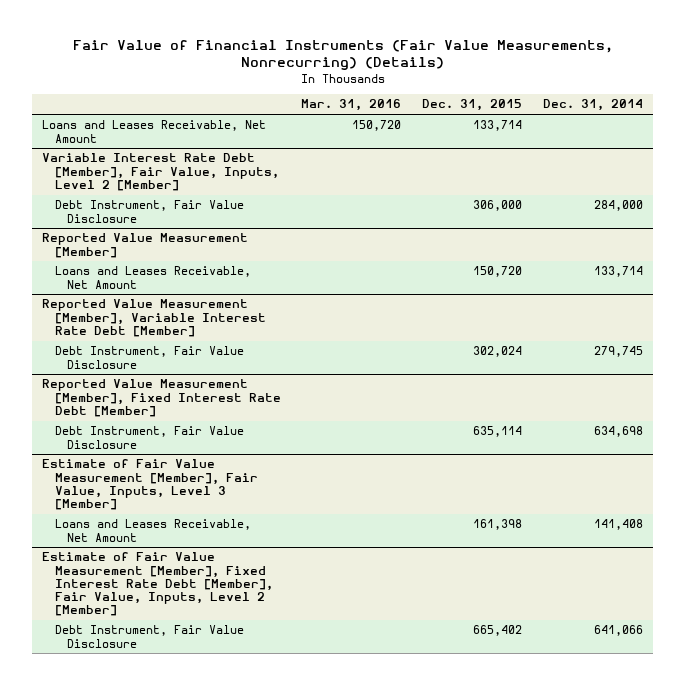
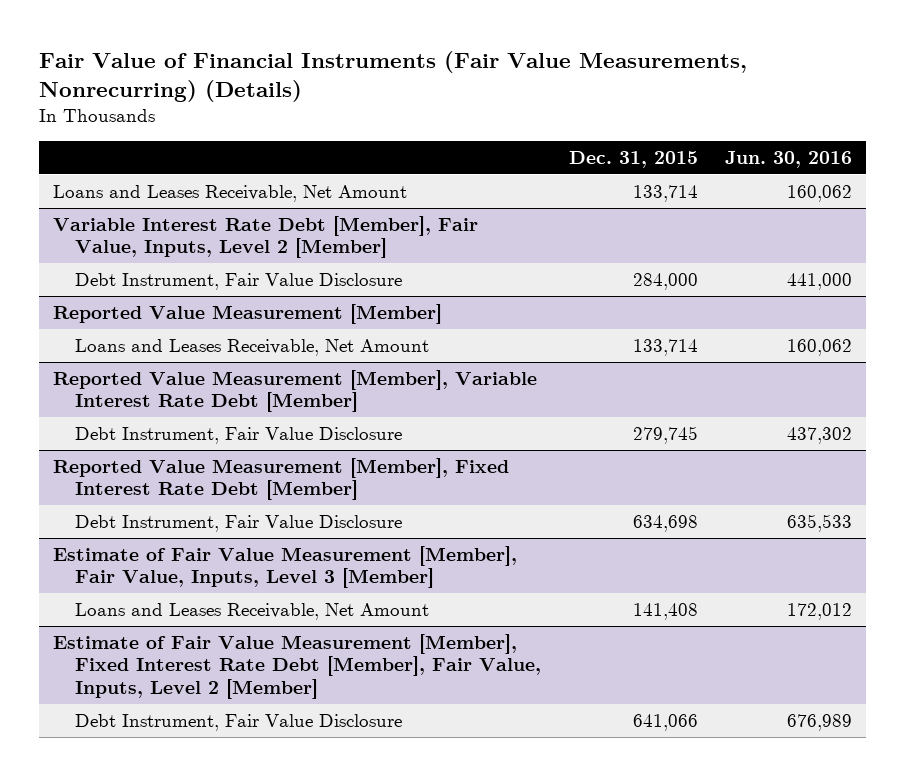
- | Mar. 31, 2016 | Dec. 31, 2015 | Dec. 31, 2014
+ | Dec. 31, 2015 | Jun. 30, 2016
@ Variable Interest Rate Debt [Member], Fair Value, Inputs, Level 2 [Member]
- Debt Instrument, Fair Value Disclosure | | 306,000 | 284,000
+ Debt Instrument, Fair Value Disclosure | 284,000 | 441,000
@ Reported Value Measurement [Member]
- Loans and Leases Receivable, Net Amount | | 150,720 | 133,714
+ Loans and Leases Receivable, Net Amount | 133,714 | 160,062
@ Reported Value Measurement [Member], Variable Interest Rate Debt [Member]
- Debt Instrument, Fair Value Disclosure | | 302,024 | 279,745
+ Debt Instrument, Fair Value Disclosure | 279,745 | 437,302
@ Reported Value Measurement [Member], Fixed Interest Rate Debt [Member]
- Debt Instrument, Fair Value Disclosure | | 635,114 | 634,698
+ Debt Instrument, Fair Value Disclosure | 634,698 | 635,533
@ Estimate of Fair Value Measurement [Member], Fair Value, Inputs, Level 3 [Member]
- Loans and Leases Receivable, Net Amount | | 161,398 | 141,408
+ Loans and Leases Receivable, Net Amount | 141,408 | 172,012
@ Estimate of Fair Value Measurement [Member], Fixed Interest Rate Debt [Member], Fair Value, Inputs, Level 2 [Member]
- Debt Instrument, Fair Value Disclosure | | 665,402 | 641,066
+ Debt Instrument, Fair Value Disclosure | 641,066 | 676,989

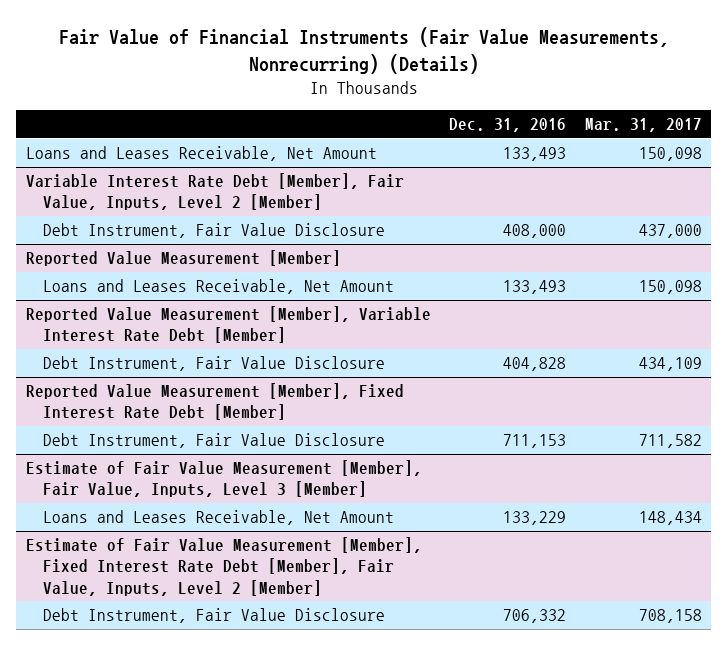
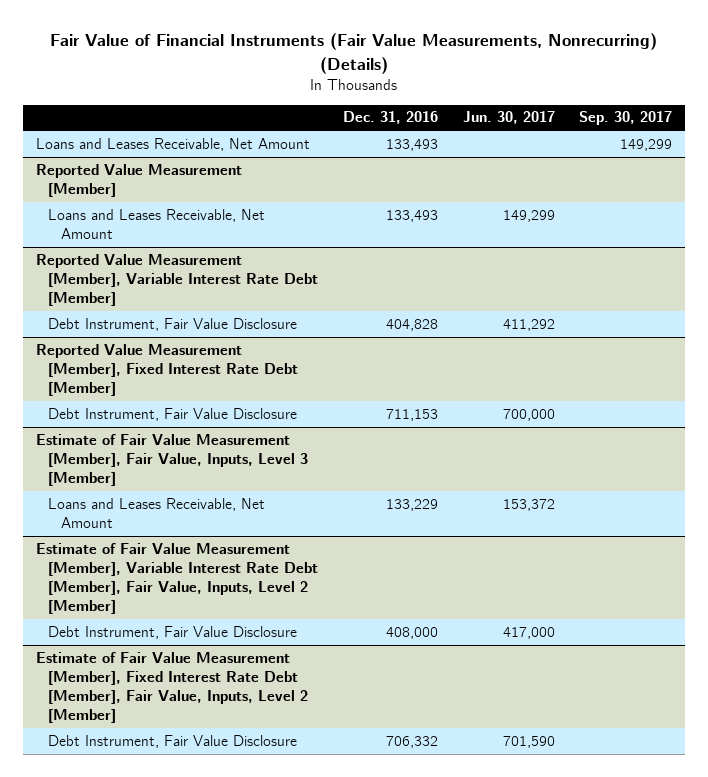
- | Dec. 31, 2016 | Mar. 31, 2017
+ | Dec. 31, 2016 | Jun. 30, 2017 | Sep. 30, 2017
- Variable Interest Rate Debt [Member], Fair Value, Inputs, Level 2 [Member]
- Debt Instrument, Fair Value Disclosure | 408,000 | 437,000
+ Estimate of Fair Value Measurement [Member], Variable Interest Rate Debt [Member], Fair Value, Inputs, Level 2 [Member]
+ Debt Instrument, Fair Value Disclosure | 408,000 | 417,000 |

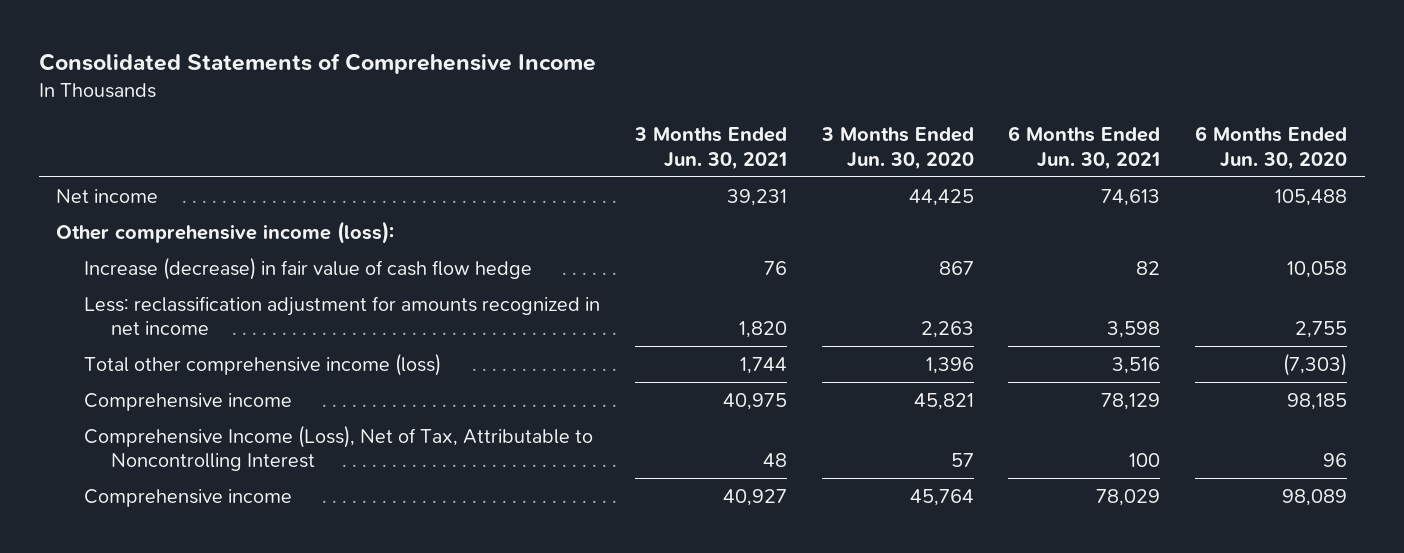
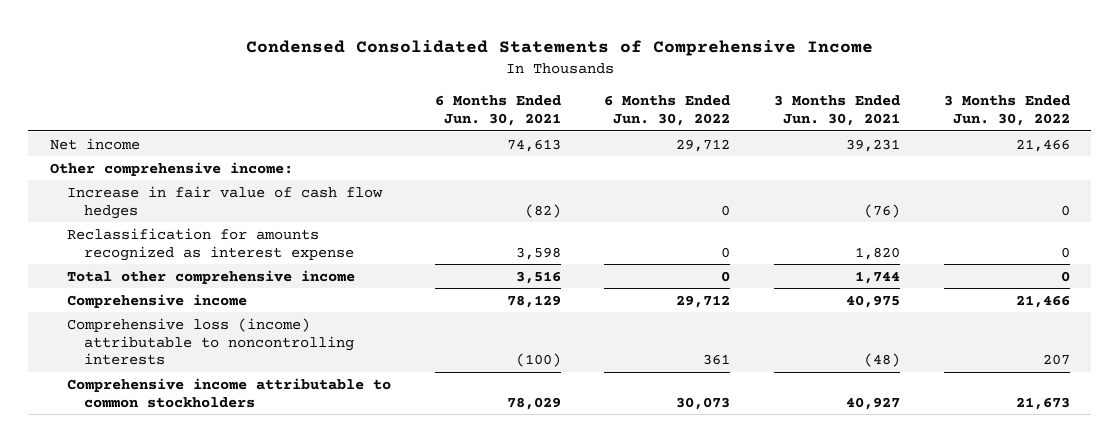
- Consolidated Statements of Comprehensive Income
+ Condensed Consolidated Statements of Comprehensive Income
- | 3 Months Ended Jun. 30, 2021 | 3 Months Ended Jun. 30, 2020 | 6 Months Ended Jun. 30, 2021 | 6 Months Ended Jun. 30, 2020
+ | 6 Months Ended Jun. 30, 2021 | 6 Months Ended Jun. 30, 2022 | 3 Months Ended Jun. 30, 2021 | 3 Months Ended Jun. 30, 2022
- Other comprehensive income (loss):
- Increase (decrease) in fair value of cash flow hedge | 76 | 867 | 82 | 10,058
- Less: reclassification adjustment for amounts recognized in net income | 1,820 | 2,263 | 3,598 | 2,755
- Total other comprehensive income (loss) | 1,744 | 1,396 | 3,516 | (7,303)
+ Other comprehensive income:
+ Increase in fair value of cash flow hedges | (82) | 0 | (76) | 0
+ Reclassification for amounts recognized as interest expense | 3,598 | 0 | 1,820 | 0
+ Total other comprehensive income | 3,516 | 0 | 1,744 | 0
- Comprehensive Income (Loss), Net of Tax, Attributable to Noncontrolling Interest | 48 | 57 | 100 | 96
- Comprehensive income | 40,927 | 45,764 | 78,029 | 98,089
+ Comprehensive loss (income) attributable to noncontrolling interests | (100) | 361 | (48) | 207
+ Comprehensive income attributable to common stockholders | 78,029 | 30,073 | 40,927 | 21,673

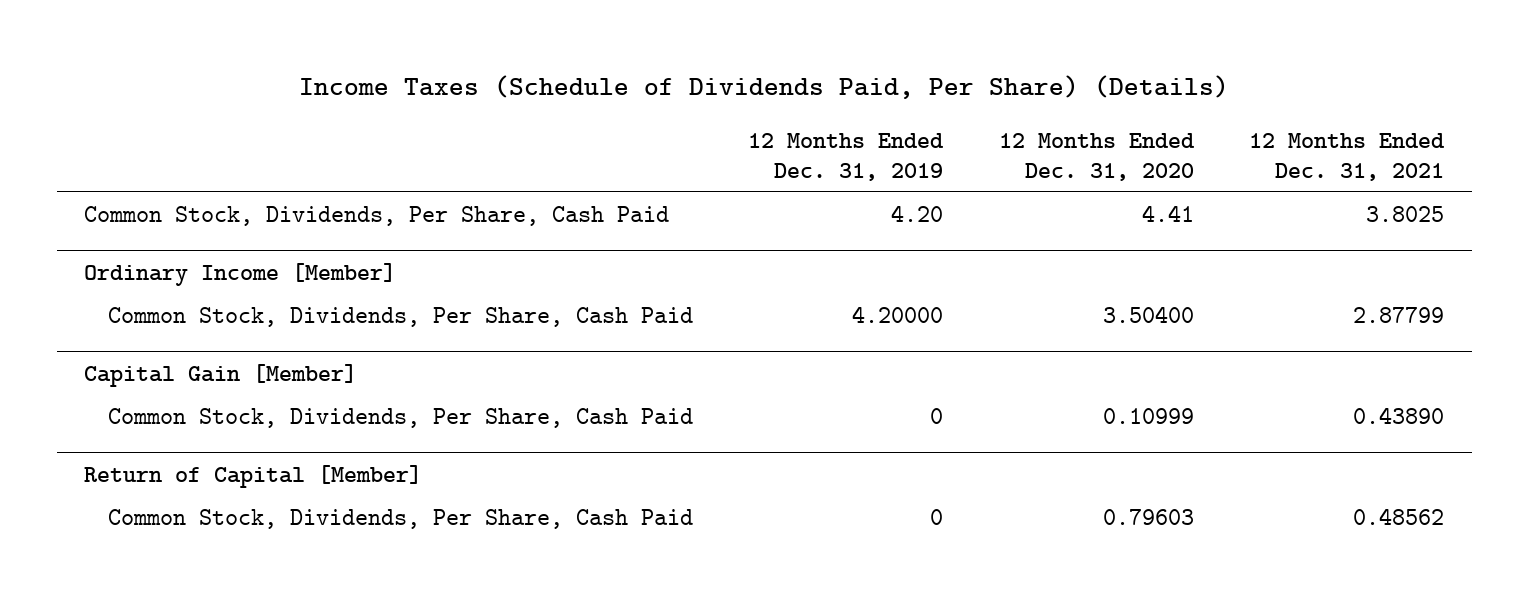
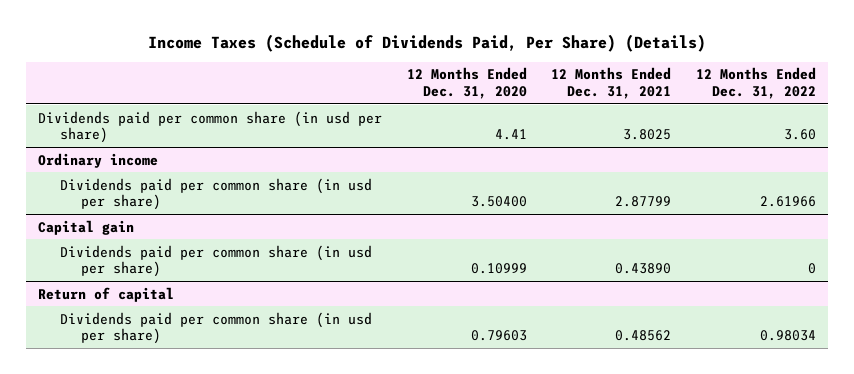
- | 12 Months Ended Dec. 31, 2019 | 12 Months Ended Dec. 31, 2020 | 12 Months Ended Dec. 31, 2021
+ | 12 Months Ended Dec. 31, 2020 | 12 Months Ended Dec. 31, 2021 | 12 Months Ended Dec. 31, 2022
- Common Stock, Dividends, Per Share, Cash Paid | 4.20 | 4.41 | 3.8025
- Ordinary Income [Member]
- Common Stock, Dividends, Per Share, Cash Paid | 4.20000 | 3.50400 | 2.87799
- Capital Gain [Member]
- Common Stock, Dividends, Per Share, Cash Paid | 0 | 0.10999 | 0.43890
- Return of Capital [Member]
- Common Stock, Dividends, Per Share, Cash Paid | 0 | 0.79603 | 0.48562
+ Dividends paid per common share (in usd per share) | 4.41 | 3.8025 | 3.60
+ Ordinary income
+ Dividends paid per common share (in usd per share) | 3.50400 | 2.87799 | 2.61966
+ Capital gain
+ Dividends paid per common share (in usd per share) | 0.10999 | 0.43890 | 0
+ Return of capital
+ Dividends paid per common share (in usd per share) | 0.79603 | 0.48562 | 0.98034

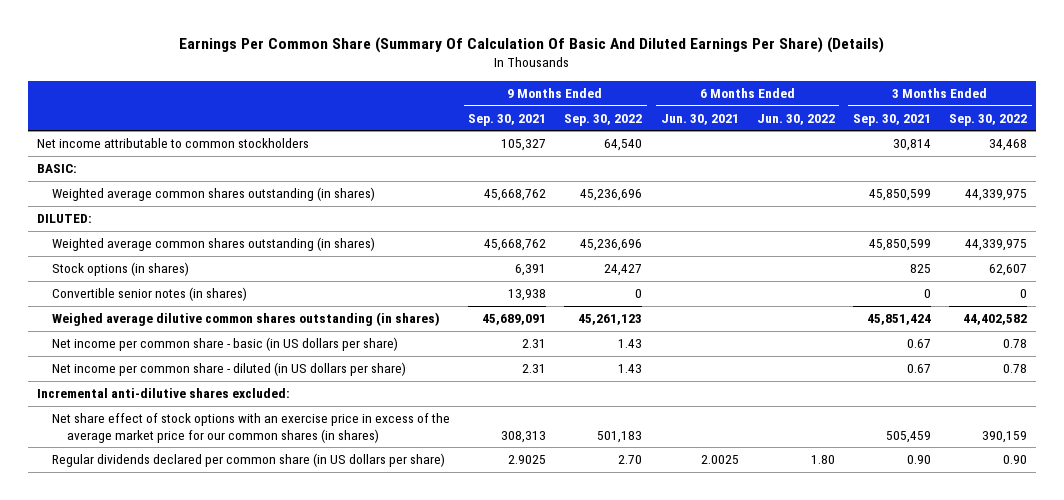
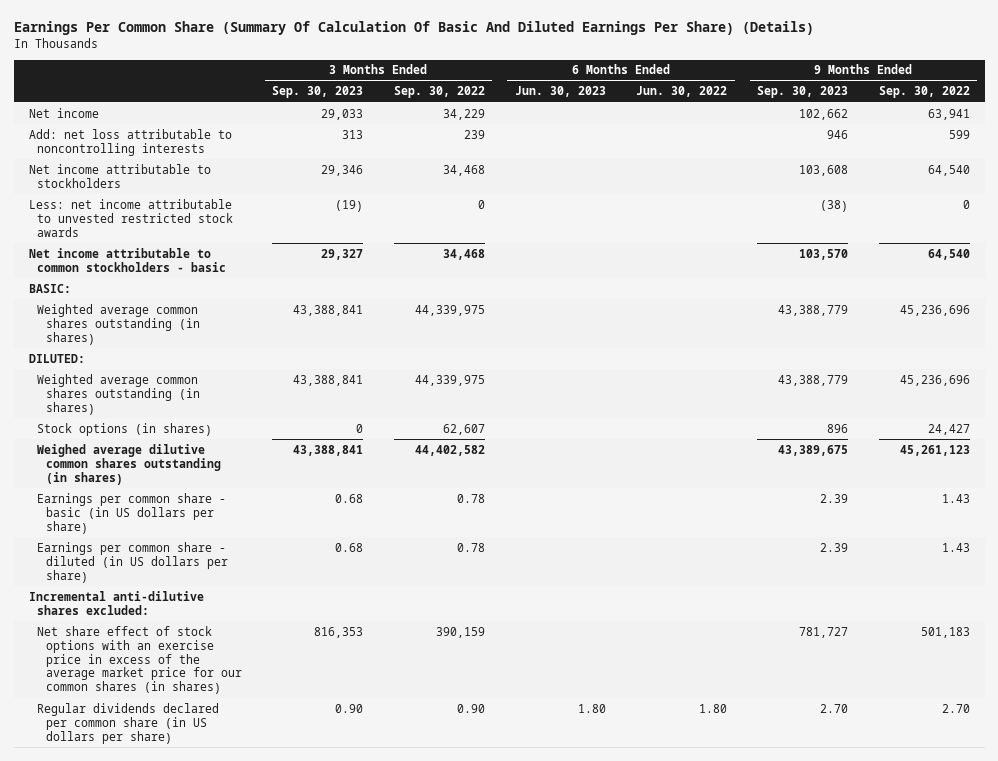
- | 9 Months Ended Sep. 30, 2021 | 9 Months Ended Sep. 30, 2022 | 6 Months Ended Jun. 30, 2021 | 6 Months Ended Jun. 30, 2022 | 3 Months Ended Sep. 30, 2021 | 3 Months Ended Sep. 30, 2022
+ | 3 Months Ended Sep. 30, 2023 | 3 Months Ended Sep. 30, 2022 | 6 Months Ended Jun. 30, 2023 | 6 Months Ended Jun. 30, 2022 | 9 Months Ended Sep. 30, 2023 | 9 Months Ended Sep. 30, 2022
- Net income attributable to common stockholders | 105,327 | 64,540 | | | 30,814 | 34,468
+ Net income | 29,033 | 34,229 | | | 102,662 | 63,941
+ Add: net loss attributable to noncontrolling interests | 313 | 239 | | | 946 | 599
+ Net income attributable to stockholders | 29,346 | 34,468 | | | 103,608 | 64,540
+ Less: net income attributable to unvested restricted stock awards | (19) | 0 | | | (38) | 0
+ Net income attributable to common stockholders - basic | 29,327 | 34,468 | | | 103,570 | 64,540
- Convertible senior notes (in shares) | 13,938 | 0 | | | 0 | 0
- Net income per common share - basic (in US dollars per share) | 2.31 | 1.43 | | | 0.67 | 0.78
- Net income per common share - diluted (in US dollars per share) | 2.31 | 1.43 | | | 0.67 | 0.78
+ Earnings per common share - basic (in US dollars per share) | 0.68 | 0.78 | | | 2.39 | 1.43
+ Earnings per common share - diluted (in US dollars per share) | 0.68 | 0.78 | | | 2.39 | 1.43

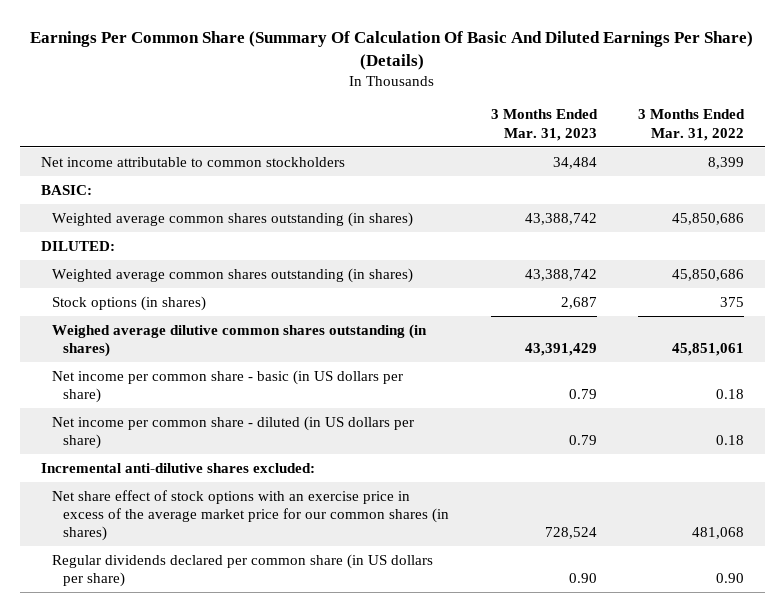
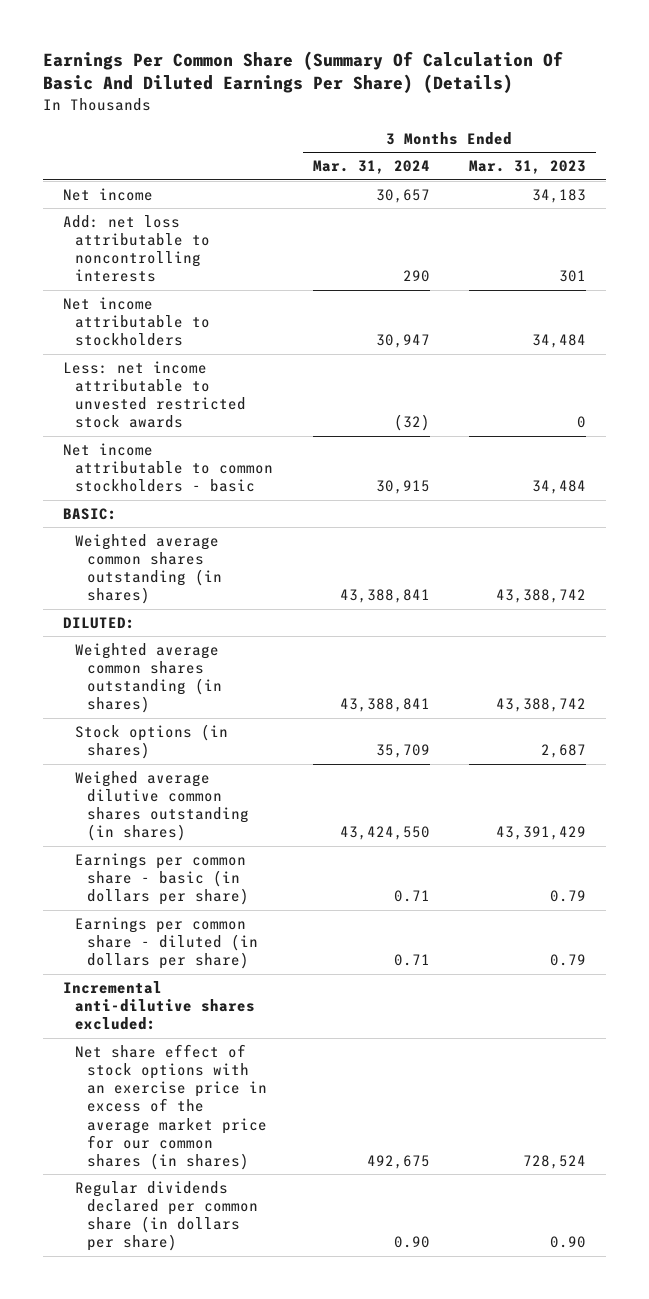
- | 3 Months Ended Mar. 31, 2023 | 3 Months Ended Mar. 31, 2022
+ | 3 Months Ended Mar. 31, 2024 | 3 Months Ended Mar. 31, 2023
- Net income attributable to common stockholders | 34,484 | 8,399
+ Net income | 30,657 | 34,183
+ Add: net loss attributable to noncontrolling interests | 290 | 301
+ Net income attributable to stockholders | 30,947 | 34,484
+ Less: net income attributable to unvested restricted stock awards | (32) | 0
+ Net income attributable to common stockholders - basic | 30,915 | 34,484
- Net income per common share - basic (in US dollars per share) | 0.79 | 0.18
- Net income per common share - diluted (in US dollars per share) | 0.79 | 0.18
+ Earnings per common share - basic (in dollars per share) | 0.71 | 0.79
+ Earnings per common share - diluted (in dollars per share) | 0.71 | 0.79
- Regular dividends declared per common share (in US dollars per share) | 0.90 | 0.90
+ Regular dividends declared per common share (in dollars per share) | 0.90 | 0.90

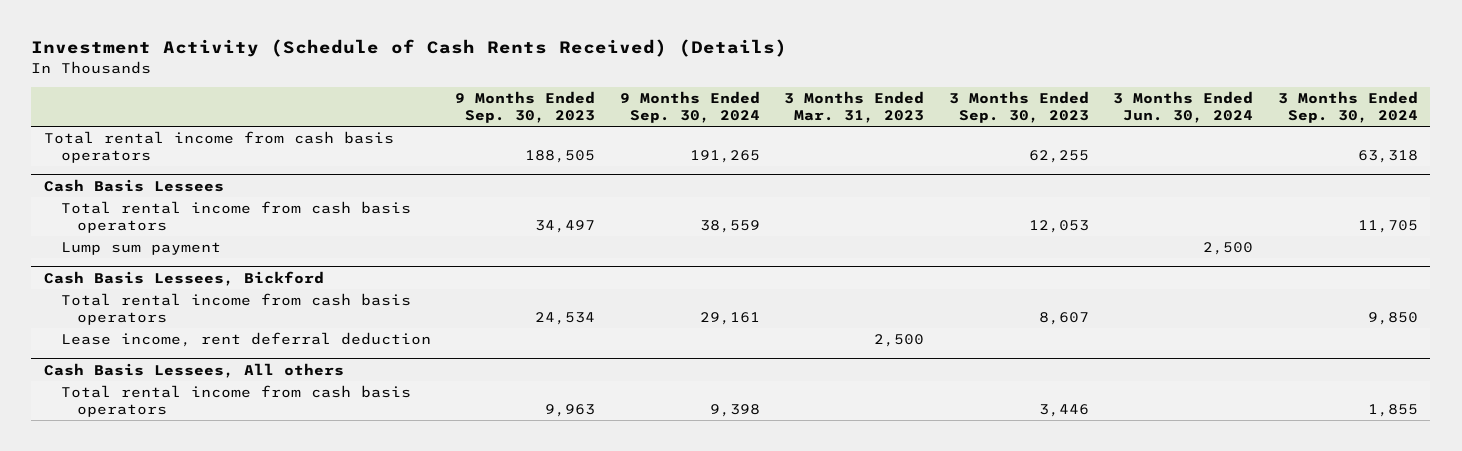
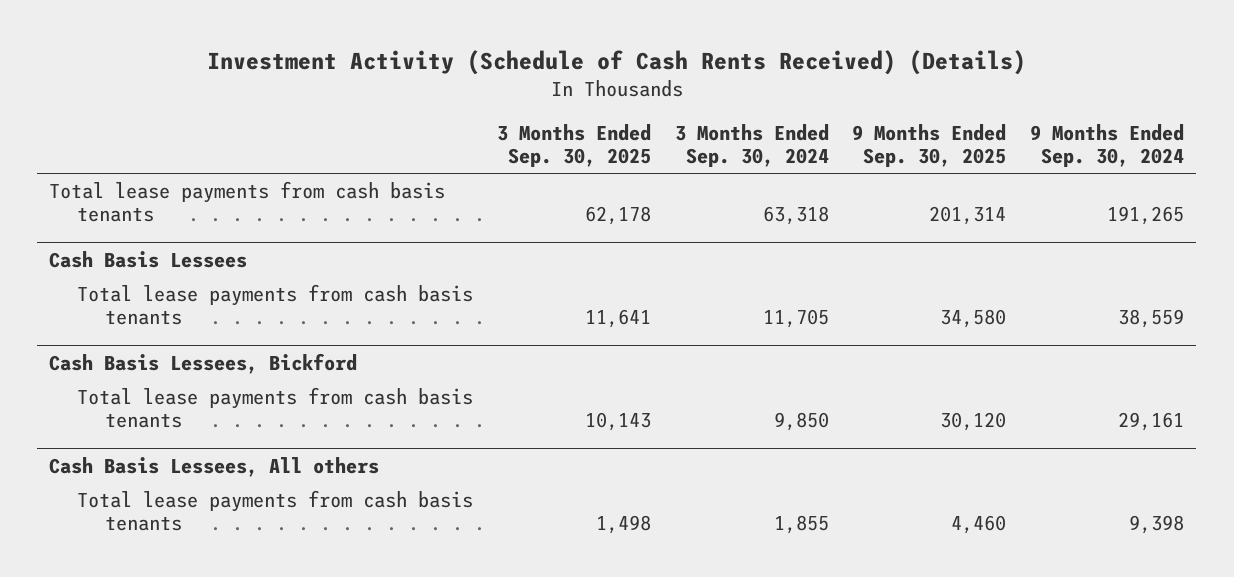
- | 9 Months Ended Sep. 30, 2023 | 9 Months Ended Sep. 30, 2024 | 3 Months Ended Mar. 31, 2023 | 3 Months Ended Sep. 30, 2023 | 3 Months Ended Jun. 30, 2024 | 3 Months Ended Sep. 30, 2024
+ | 3 Months Ended Sep. 30, 2025 | 3 Months Ended Sep. 30, 2024 | 9 Months Ended Sep. 30, 2025 | 9 Months Ended Sep. 30, 2024
- Total rental income from cash basis operators | 188,505 | 191,265 | | 62,255 | | 63,318
+ Total lease payments from cash basis tenants | 62,178 | 63,318 | 201,314 | 191,265
@ Cash Basis Lessees
- Total rental income from cash basis operators | 34,497 | 38,559 | | 12,053 | | 11,705
- Lump sum payment | | | | | 2,500 |
+ Total lease payments from cash basis tenants | 11,641 | 11,705 | 34,580 | 38,559
@ Cash Basis Lessees, Bickford
- Total rental income from cash basis operators | 24,534 | 29,161 | | 8,607 | | 9,850
- Lease income, rent deferral deduction | | | 2,500 | | |
+ Total lease payments from cash basis tenants | 10,143 | 9,850 | 30,120 | 29,161
@ Cash Basis Lessees, All others
- Total rental income from cash basis operators | 9,963 | 9,398 | | 3,446 | | 1,855
+ Total lease payments from cash basis tenants | 1,498 | 1,855 | 4,460 | 9,398

